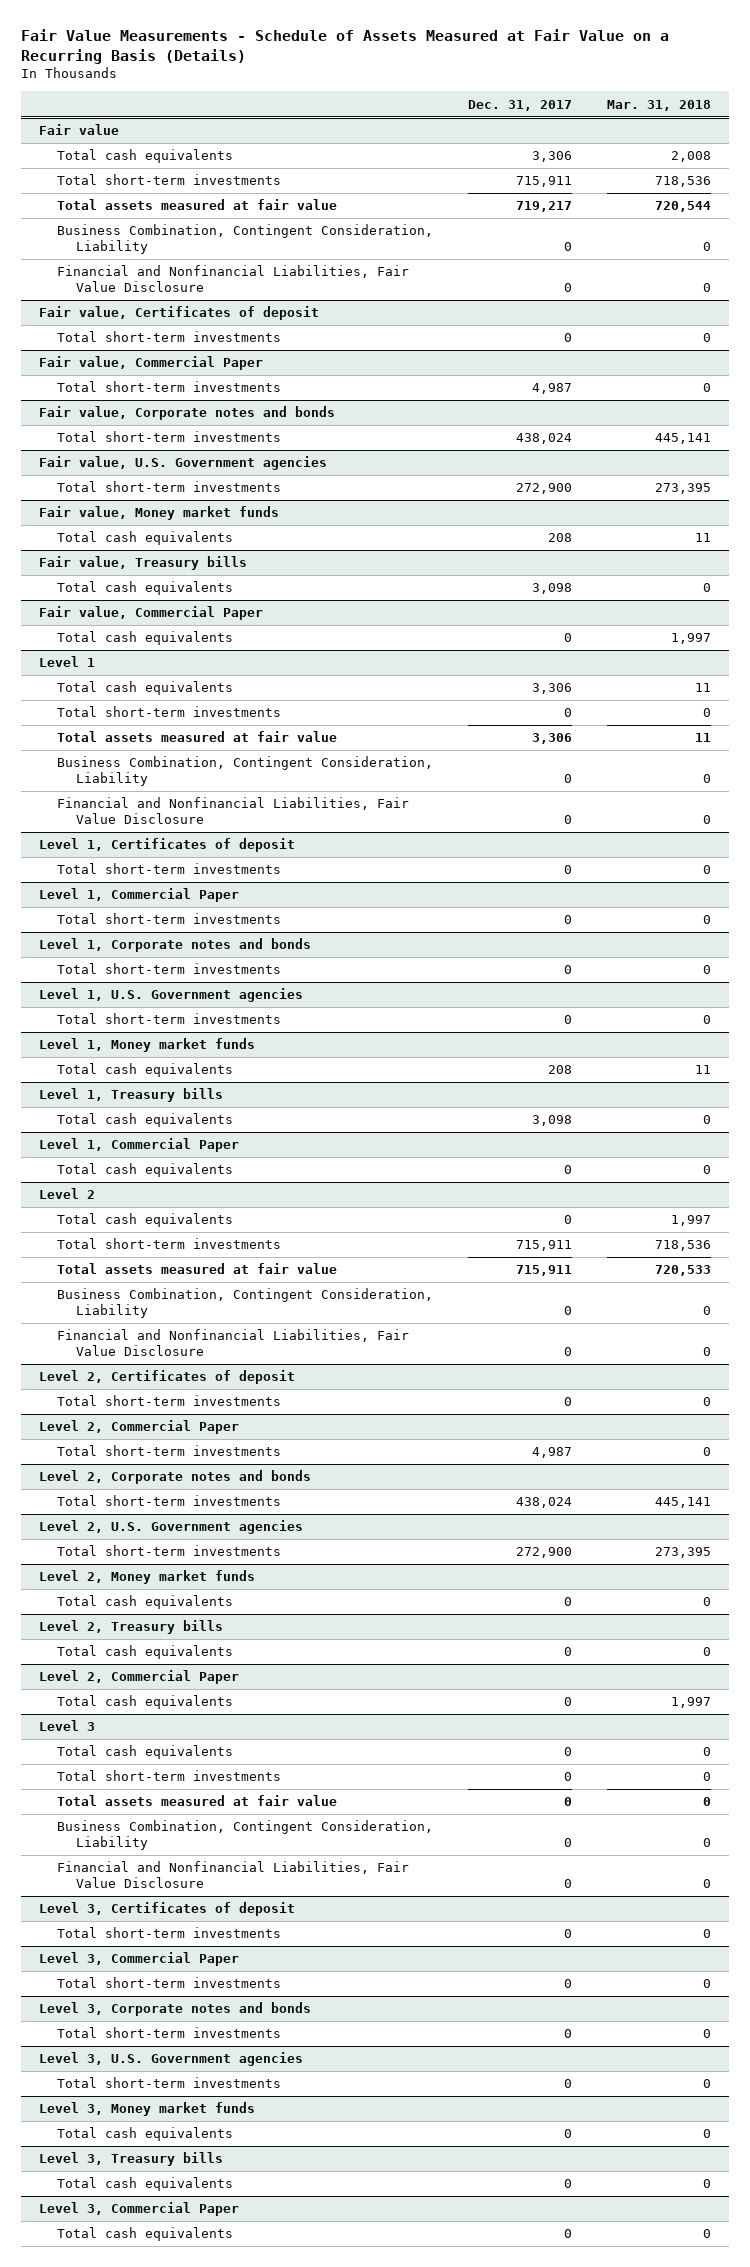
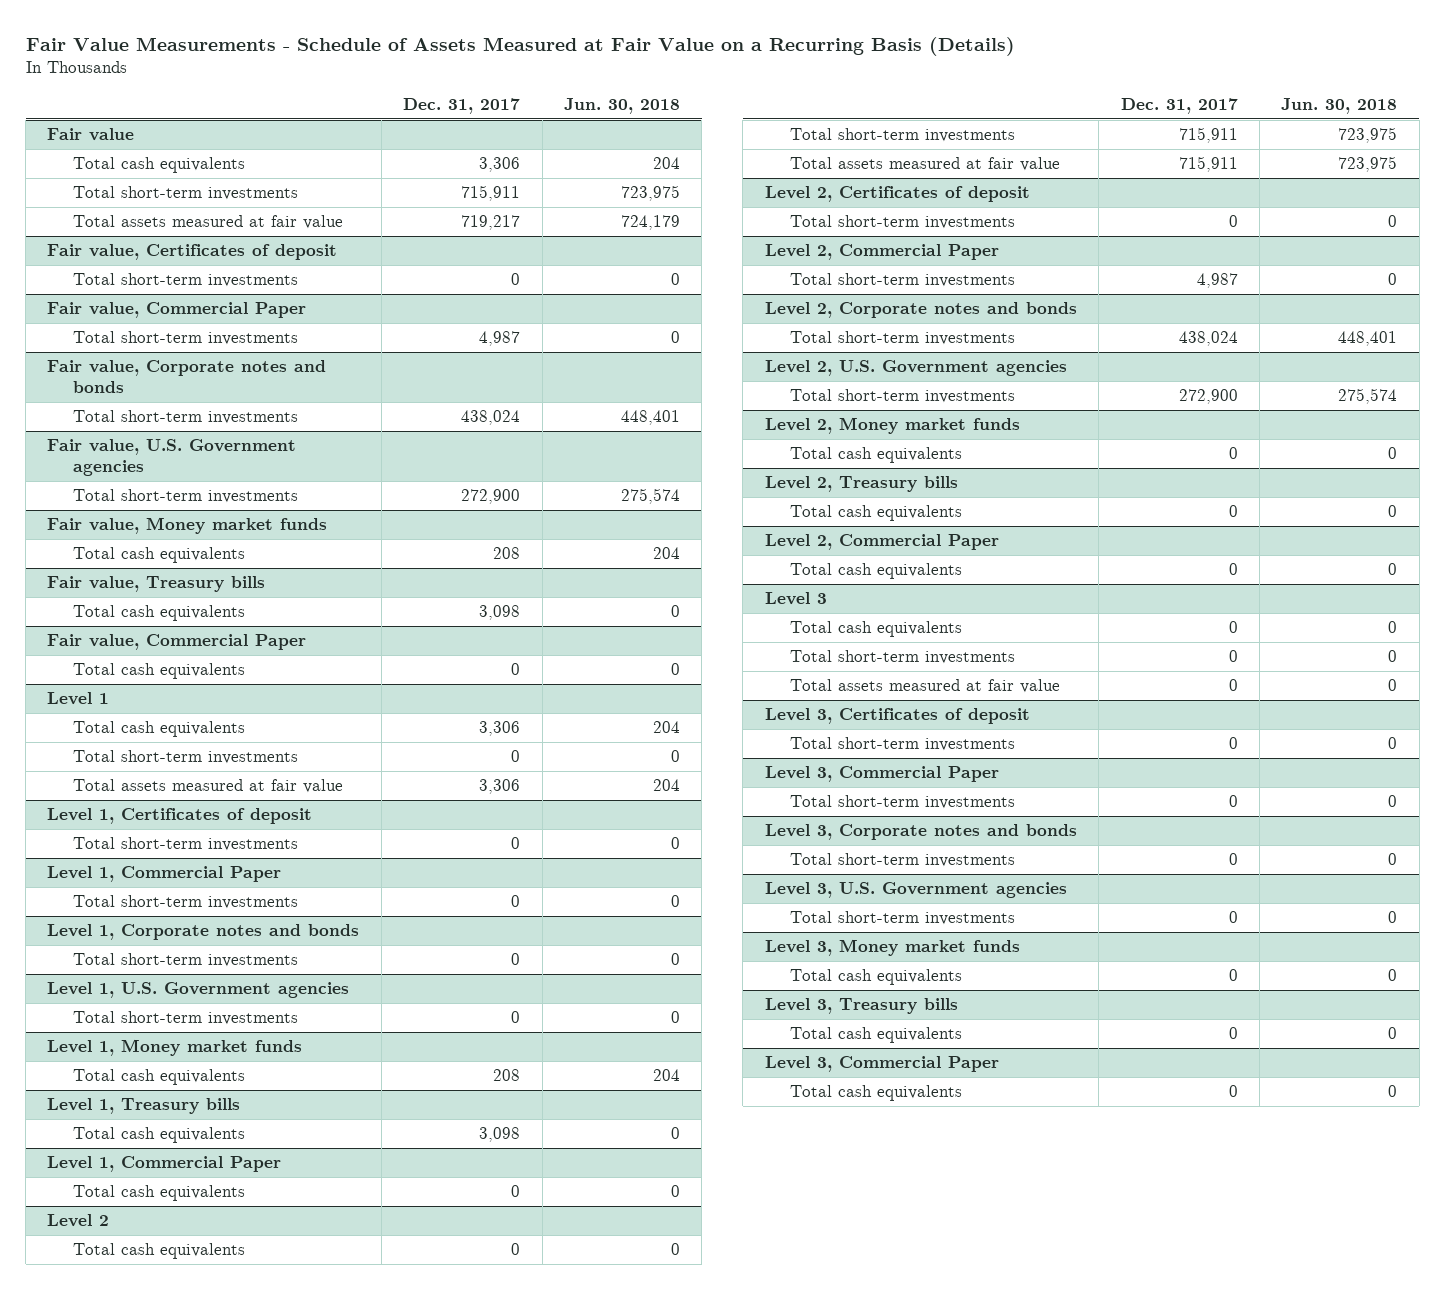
- | Dec. 31, 2017 | Mar. 31, 2018
+ | Dec. 31, 2017 | Jun. 30, 2018
@ Fair value
- Business Combination, Contingent Consideration, Liability | 0 | 0
- Financial and Nonfinancial Liabilities, Fair Value Disclosure | 0 | 0
@ Level 1
- Business Combination, Contingent Consideration, Liability | 0 | 0
- Financial and Nonfinancial Liabilities, Fair Value Disclosure | 0 | 0
@ Level 2
- Business Combination, Contingent Consideration, Liability | 0 | 0
- Financial and Nonfinancial Liabilities, Fair Value Disclosure | 0 | 0
@ Level 3
- Business Combination, Contingent Consideration, Liability | 0 | 0
- Financial and Nonfinancial Liabilities, Fair Value Disclosure | 0 | 0

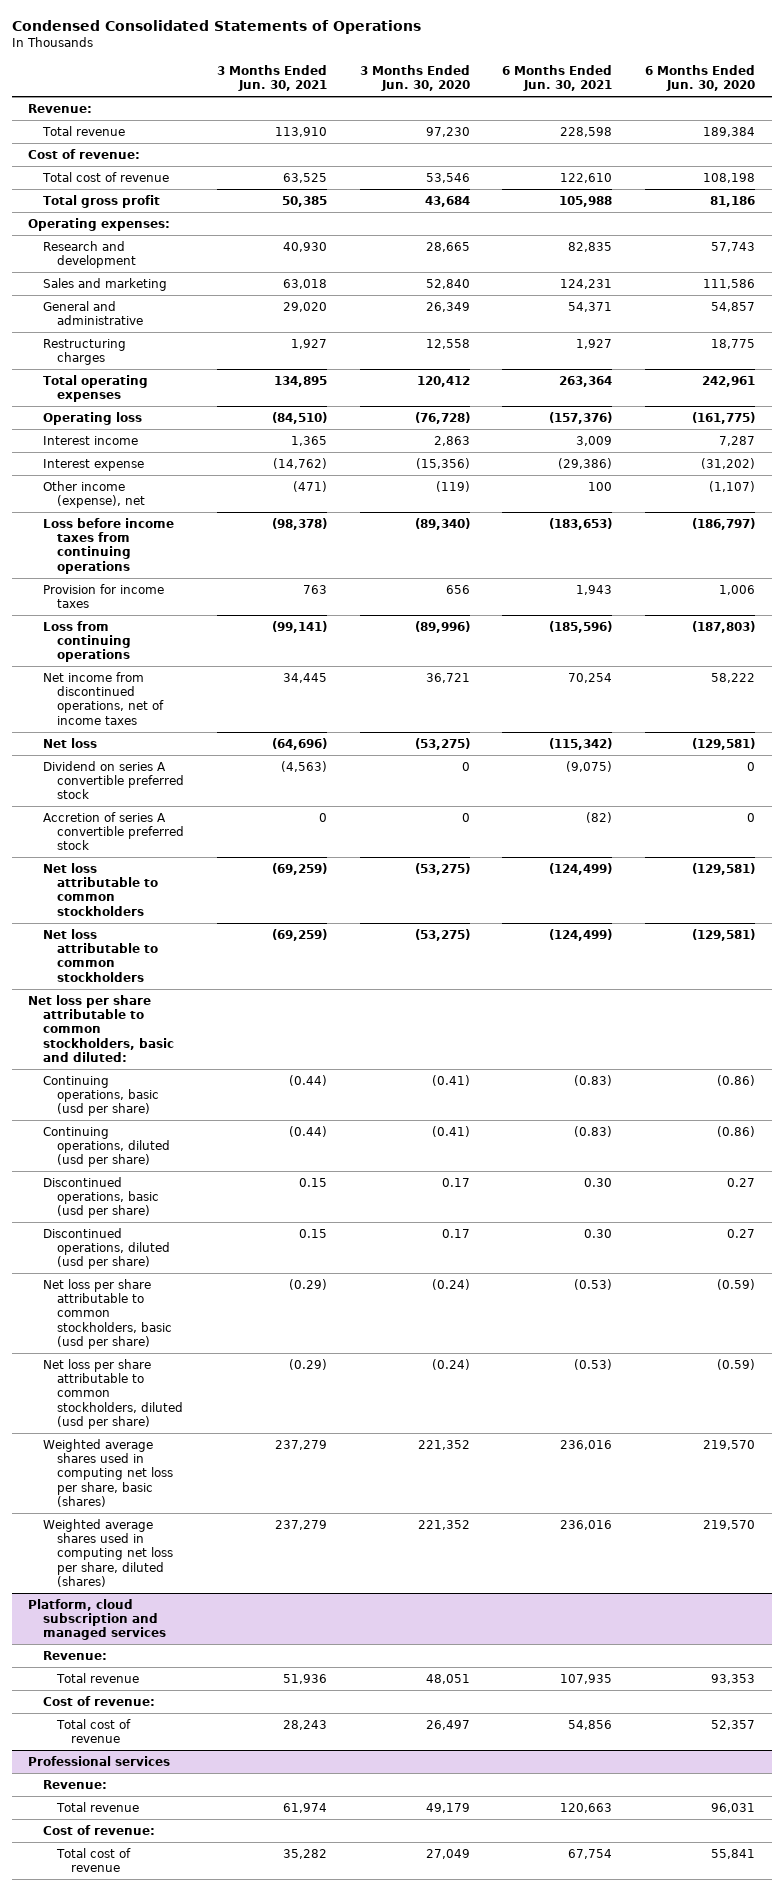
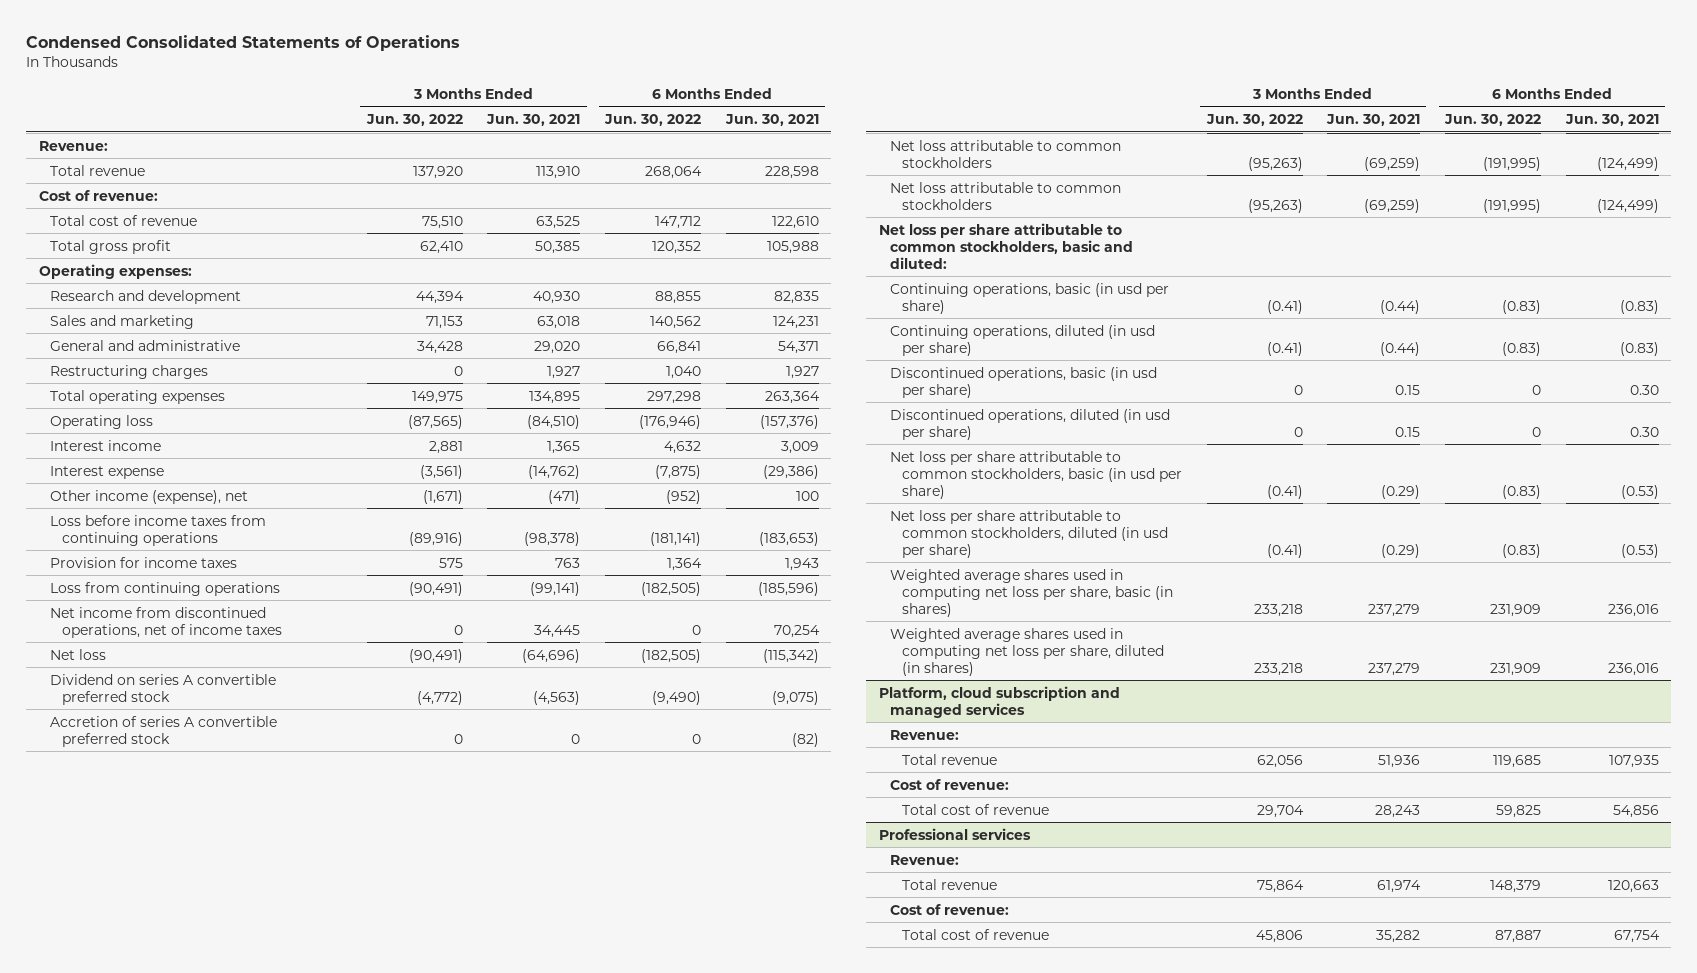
- | 3 Months Ended Jun. 30, 2021 | 3 Months Ended Jun. 30, 2020 | 6 Months Ended Jun. 30, 2021 | 6 Months Ended Jun. 30, 2020
+ | 3 Months Ended Jun. 30, 2022 | 3 Months Ended Jun. 30, 2021 | 6 Months Ended Jun. 30, 2022 | 6 Months Ended Jun. 30, 2021
- Continuing operations, basic (usd per share) | (0.44) | (0.41) | (0.83) | (0.86)
- Continuing operations, diluted (usd per share) | (0.44) | (0.41) | (0.83) | (0.86)
- Discontinued operations, basic (usd per share) | 0.15 | 0.17 | 0.30 | 0.27
- Discontinued operations, diluted (usd per share) | 0.15 | 0.17 | 0.30 | 0.27
- Net loss per share attributable to common stockholders, basic (usd per share) | (0.29) | (0.24) | (0.53) | (0.59)
- Net loss per share attributable to common stockholders, diluted (usd per share) | (0.29) | (0.24) | (0.53) | (0.59)
- Weighted average shares used in computing net loss per share, basic (shares) | 237,279 | 221,352 | 236,016 | 219,570
- Weighted average shares used in computing net loss per share, diluted (shares) | 237,279 | 221,352 | 236,016 | 219,570
+ Continuing operations, basic (in usd per share) | (0.41) | (0.44) | (0.83) | (0.83)
+ Continuing operations, diluted (in usd per share) | (0.41) | (0.44) | (0.83) | (0.83)
+ Discontinued operations, basic (in usd per share) | 0 | 0.15 | 0 | 0.30
+ Discontinued operations, diluted (in usd per share) | 0 | 0.15 | 0 | 0.30
+ Net loss per share attributable to common stockholders, basic (in usd per share) | (0.41) | (0.29) | (0.83) | (0.53)
+ Net loss per share attributable to common stockholders, diluted (in usd per share) | (0.41) | (0.29) | (0.83) | (0.53)
+ Weighted average shares used in computing net loss per share, basic (in shares) | 233,218 | 237,279 | 231,909 | 236,016
+ Weighted average shares used in computing net loss per share, diluted (in shares) | 233,218 | 237,279 | 231,909 | 236,016

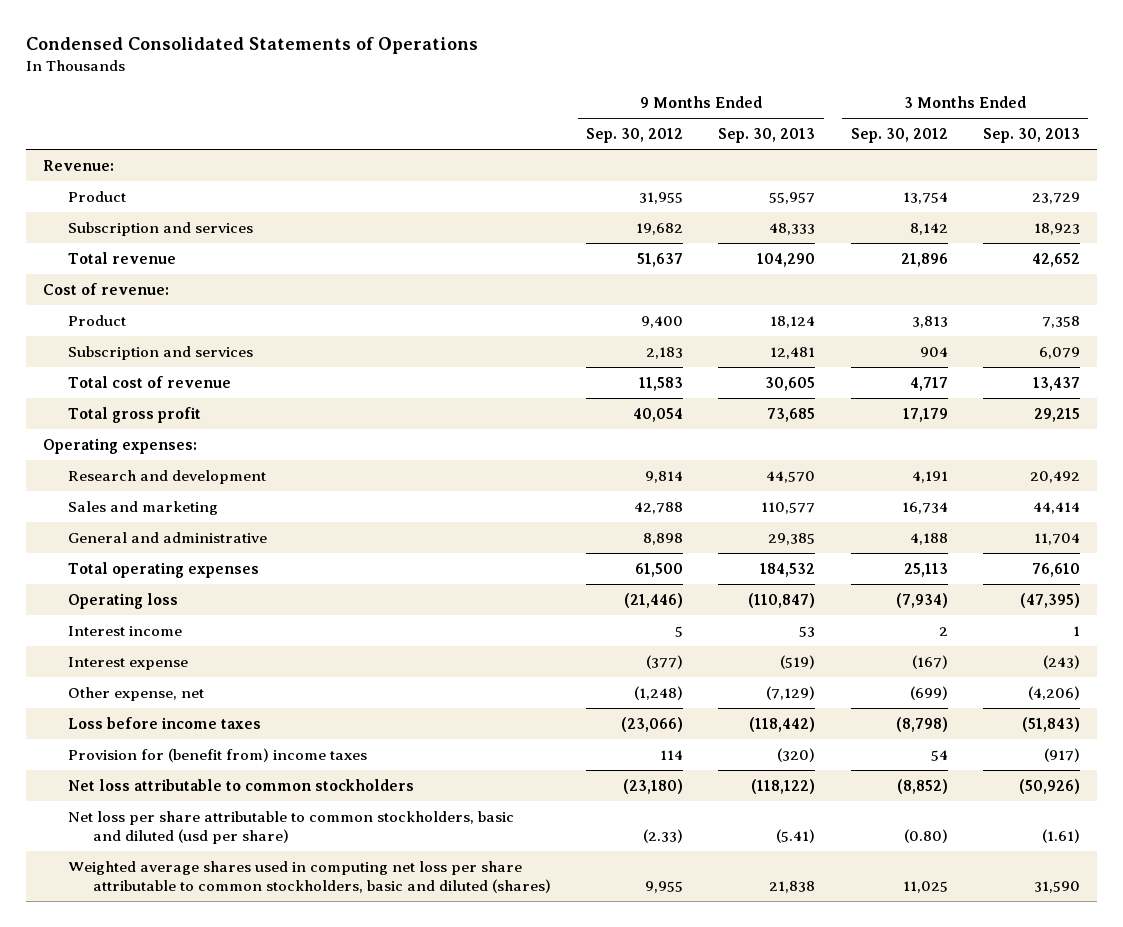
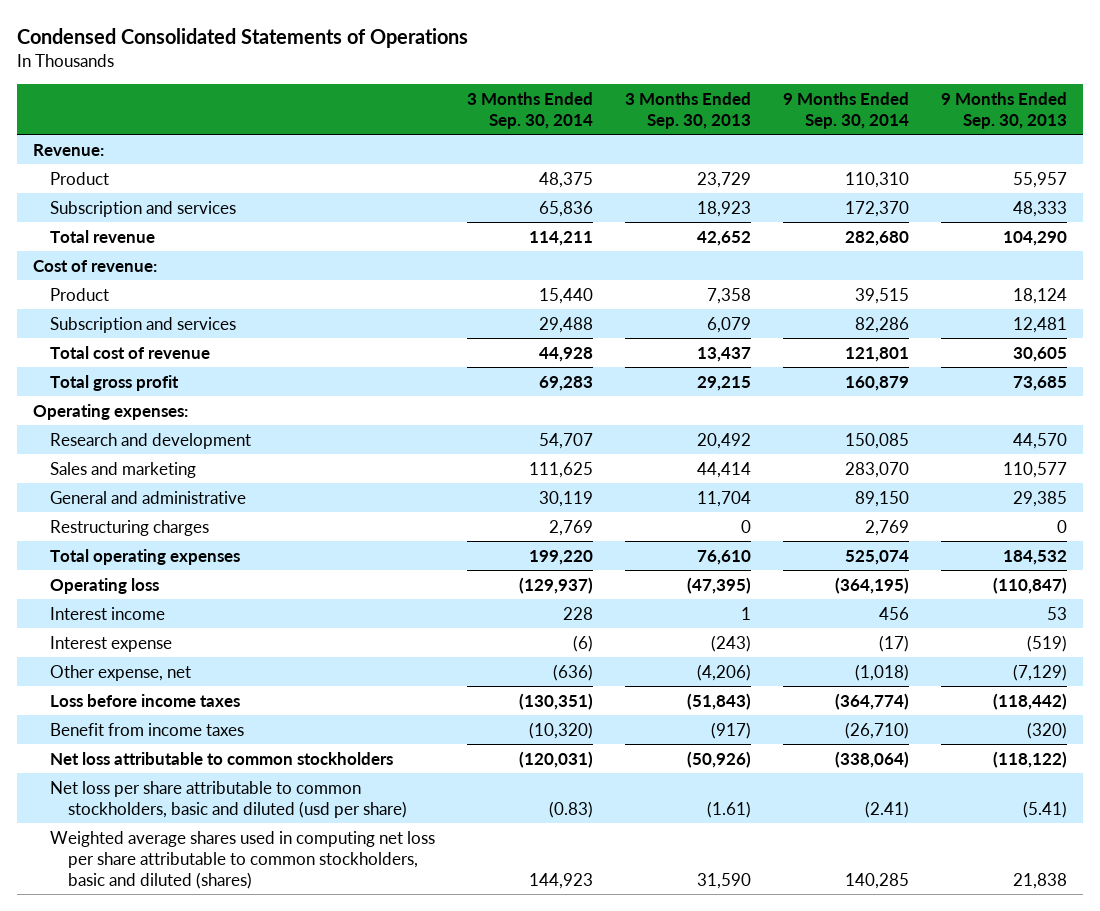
- | 9 Months Ended Sep. 30, 2012 | 9 Months Ended Sep. 30, 2013 | 3 Months Ended Sep. 30, 2012 | 3 Months Ended Sep. 30, 2013
+ | 3 Months Ended Sep. 30, 2014 | 3 Months Ended Sep. 30, 2013 | 9 Months Ended Sep. 30, 2014 | 9 Months Ended Sep. 30, 2013
+ Restructuring charges | 2,769 | 0 | 2,769 | 0
- Provision for (benefit from) income taxes | 114 | (320) | 54 | (917)
+ Benefit from income taxes | (10,320) | (917) | (26,710) | (320)

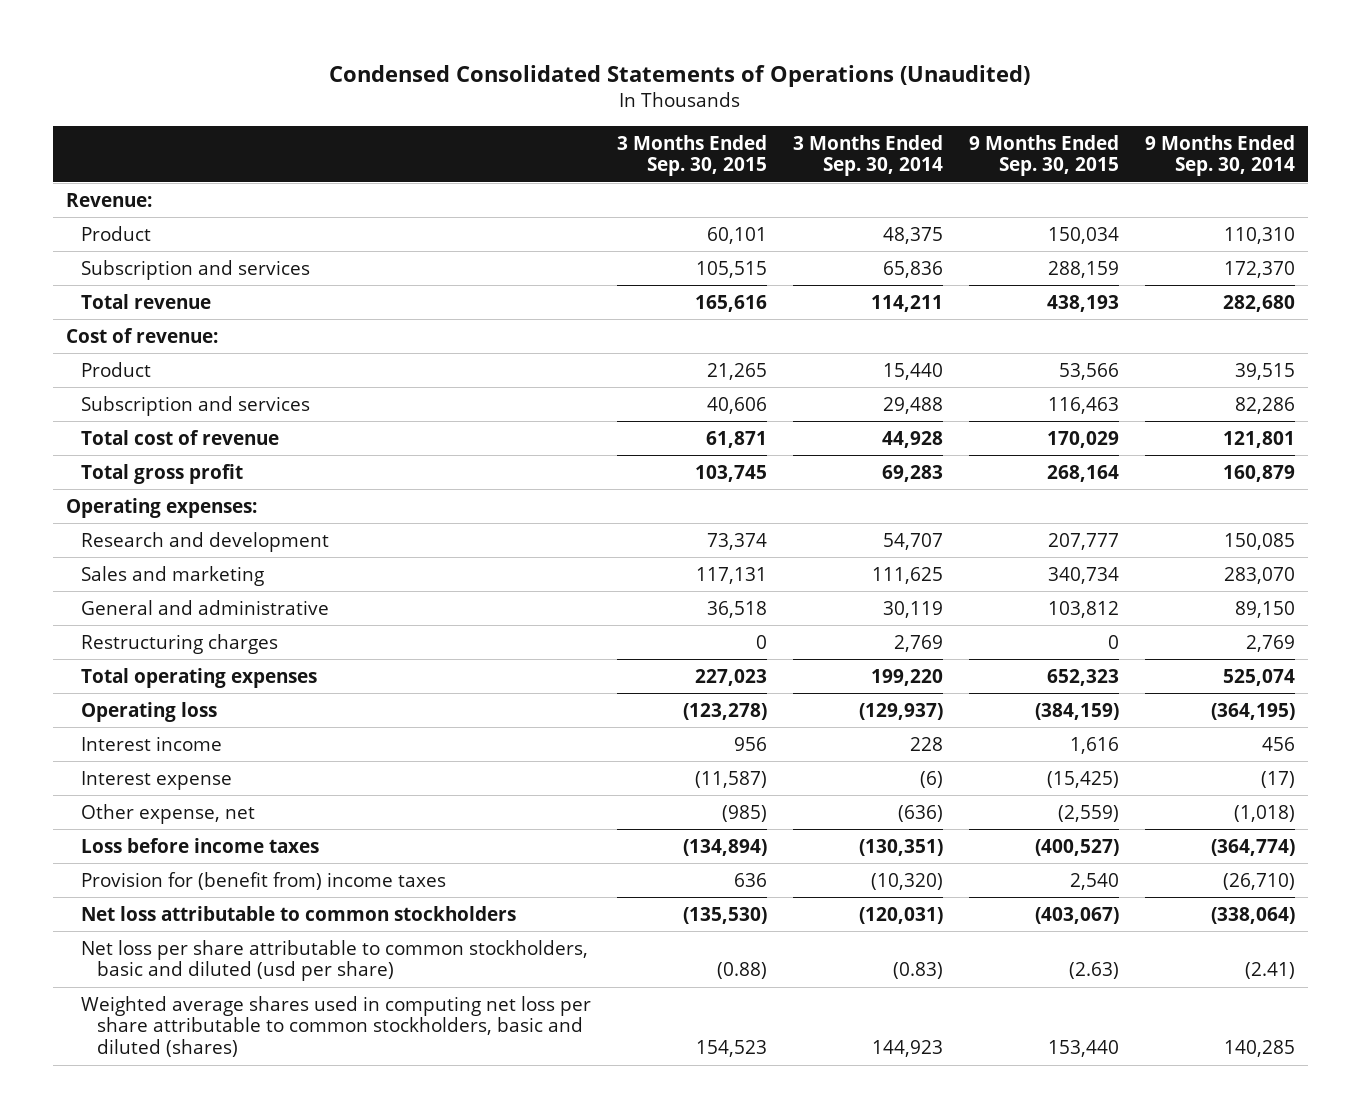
- Condensed Consolidated Statements of Operations
+ Condensed Consolidated Statements of Operations (Unaudited)
- | 3 Months Ended Sep. 30, 2014 | 3 Months Ended Sep. 30, 2013 | 9 Months Ended Sep. 30, 2014 | 9 Months Ended Sep. 30, 2013
+ | 3 Months Ended Sep. 30, 2015 | 3 Months Ended Sep. 30, 2014 | 9 Months Ended Sep. 30, 2015 | 9 Months Ended Sep. 30, 2014
- Benefit from income taxes | (10,320) | (917) | (26,710) | (320)
+ Provision for (benefit from) income taxes | 636 | (10,320) | 2,540 | (26,710)

